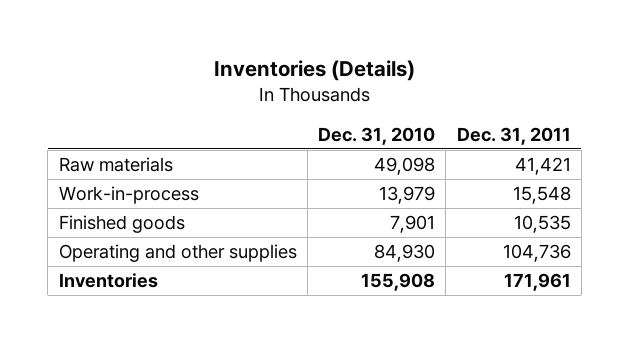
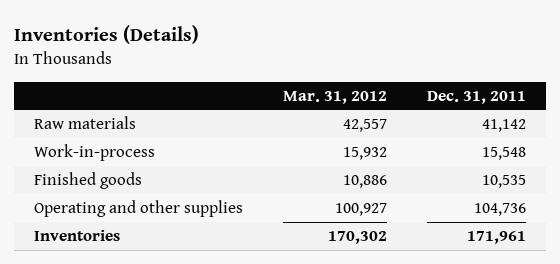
- | Dec. 31, 2010 | Dec. 31, 2011
+ | Mar. 31, 2012 | Dec. 31, 2011
- Raw materials | 49,098 | 41,421
+ Raw materials | 42,557 | 41,142

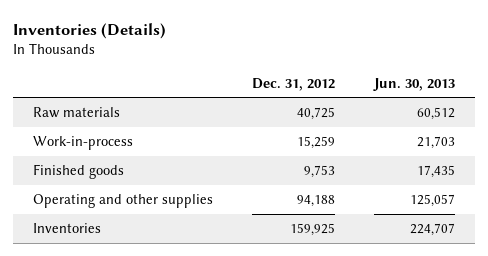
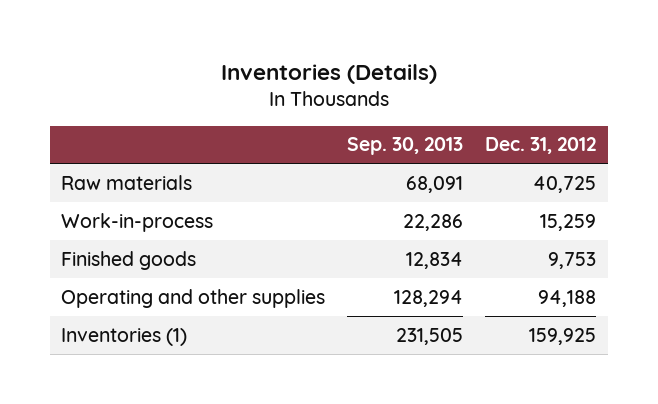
- | Dec. 31, 2012 | Jun. 30, 2013
+ | Sep. 30, 2013 | Dec. 31, 2012
- Inventories | 159,925 | 224,707
+ Inventories (1) | 231,505 | 159,925

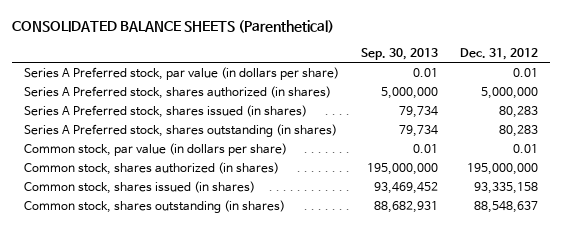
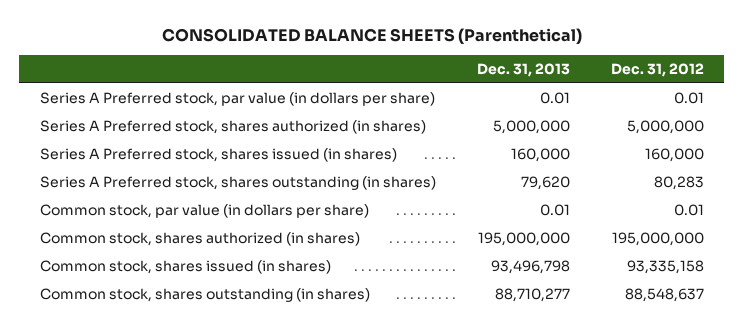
- | Sep. 30, 2013 | Dec. 31, 2012
+ | Dec. 31, 2013 | Dec. 31, 2012
- Series A Preferred stock, shares issued (in shares) | 79,734 | 80,283
+ Series A Preferred stock, shares issued (in shares) | 160,000 | 160,000

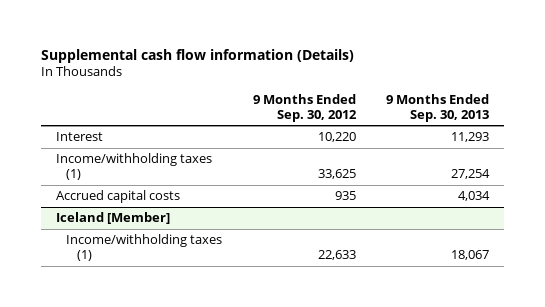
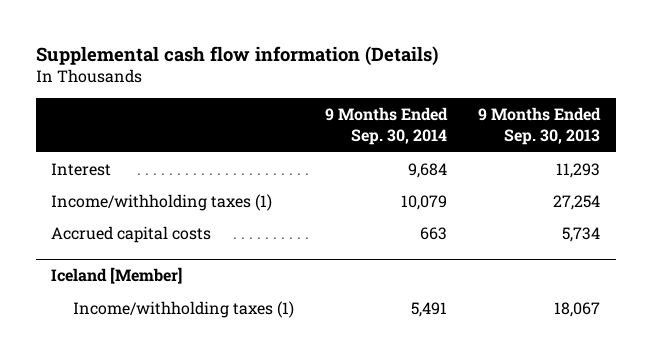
- | 9 Months Ended Sep. 30, 2012 | 9 Months Ended Sep. 30, 2013
+ | 9 Months Ended Sep. 30, 2014 | 9 Months Ended Sep. 30, 2013
- Accrued capital costs | 935 | 4,034
+ Accrued capital costs | 663 | 5,734

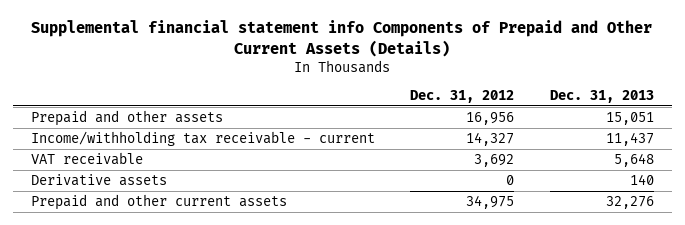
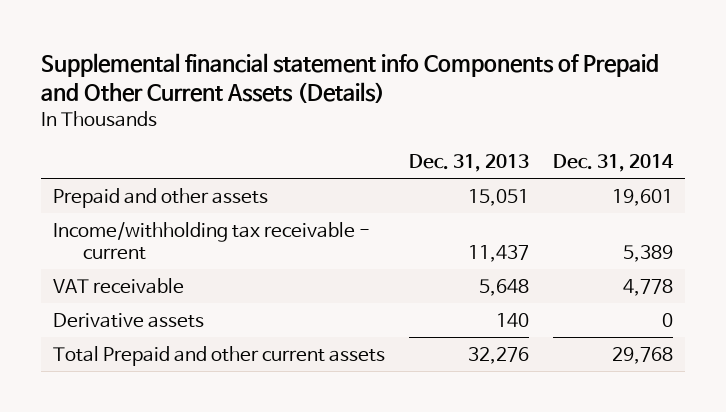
- | Dec. 31, 2012 | Dec. 31, 2013
+ | Dec. 31, 2013 | Dec. 31, 2014
- Prepaid and other current assets | 34,975 | 32,276
+ Total Prepaid and other current assets | 32,276 | 29,768

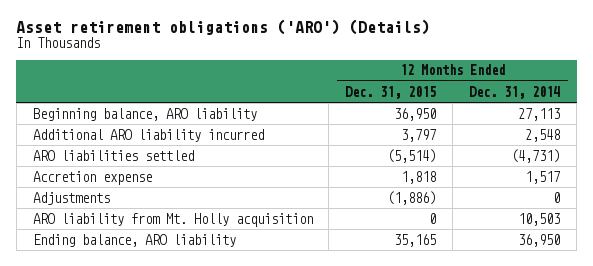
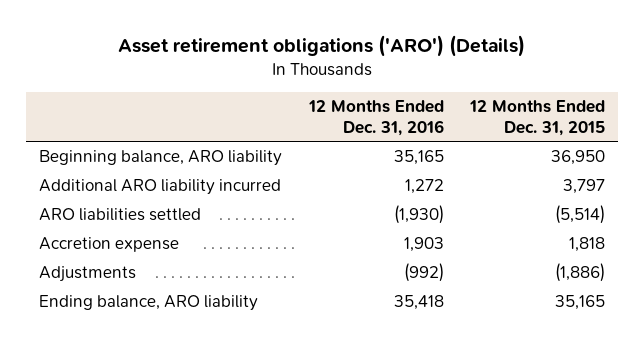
- | 12 Months Ended Dec. 31, 2015 | 12 Months Ended Dec. 31, 2014
+ | 12 Months Ended Dec. 31, 2016 | 12 Months Ended Dec. 31, 2015
- ARO liability from Mt. Holly acquisition | 0 | 10,503

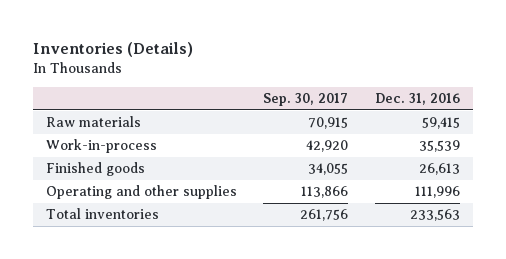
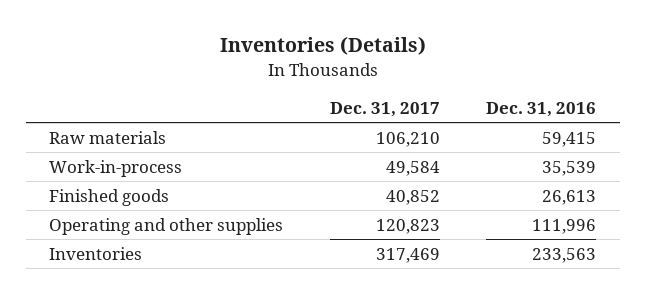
- | Sep. 30, 2017 | Dec. 31, 2016
+ | Dec. 31, 2017 | Dec. 31, 2016
- Total inventories | 261,756 | 233,563
+ Inventories | 317,469 | 233,563

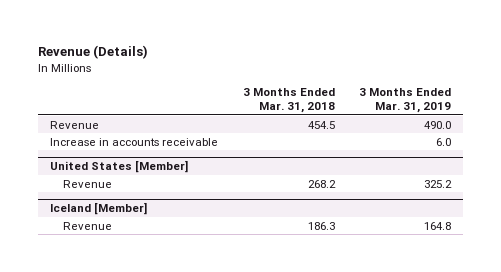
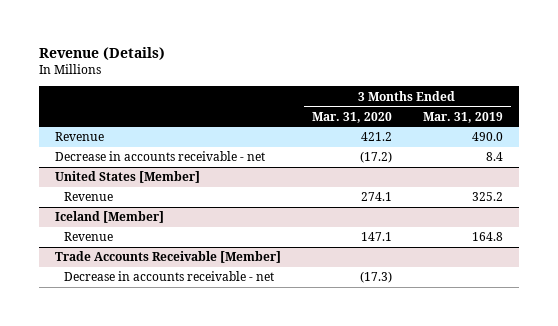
- | 3 Months Ended Mar. 31, 2018 | 3 Months Ended Mar. 31, 2019
+ | 3 Months Ended Mar. 31, 2020 | 3 Months Ended Mar. 31, 2019
- Increase in accounts receivable | | 6.0
+ Decrease in accounts receivable - net | (17.2) | 8.4
+ Trade Accounts Receivable [Member]
+ Decrease in accounts receivable - net | (17.3) |

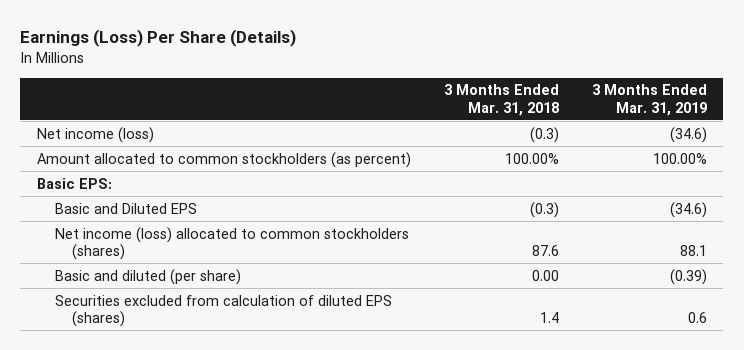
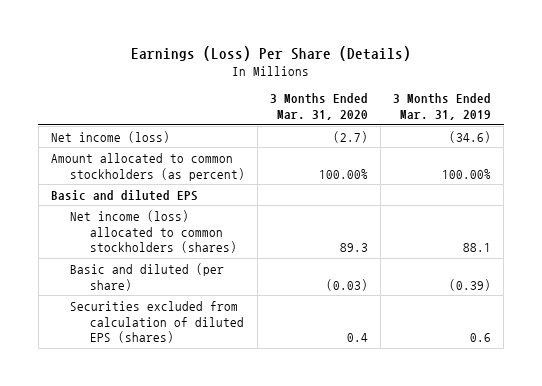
- | 3 Months Ended Mar. 31, 2018 | 3 Months Ended Mar. 31, 2019
+ | 3 Months Ended Mar. 31, 2020 | 3 Months Ended Mar. 31, 2019
- Basic EPS:
- Basic and Diluted EPS | (0.3) | (34.6)
+ Basic and diluted EPS

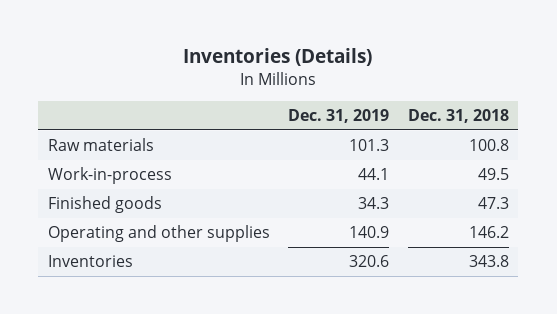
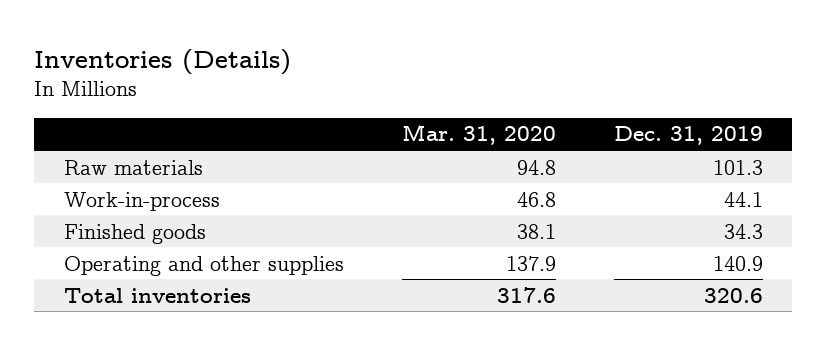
- | Dec. 31, 2019 | Dec. 31, 2018
+ | Mar. 31, 2020 | Dec. 31, 2019
- Inventories | 320.6 | 343.8
+ Total inventories | 317.6 | 320.6

